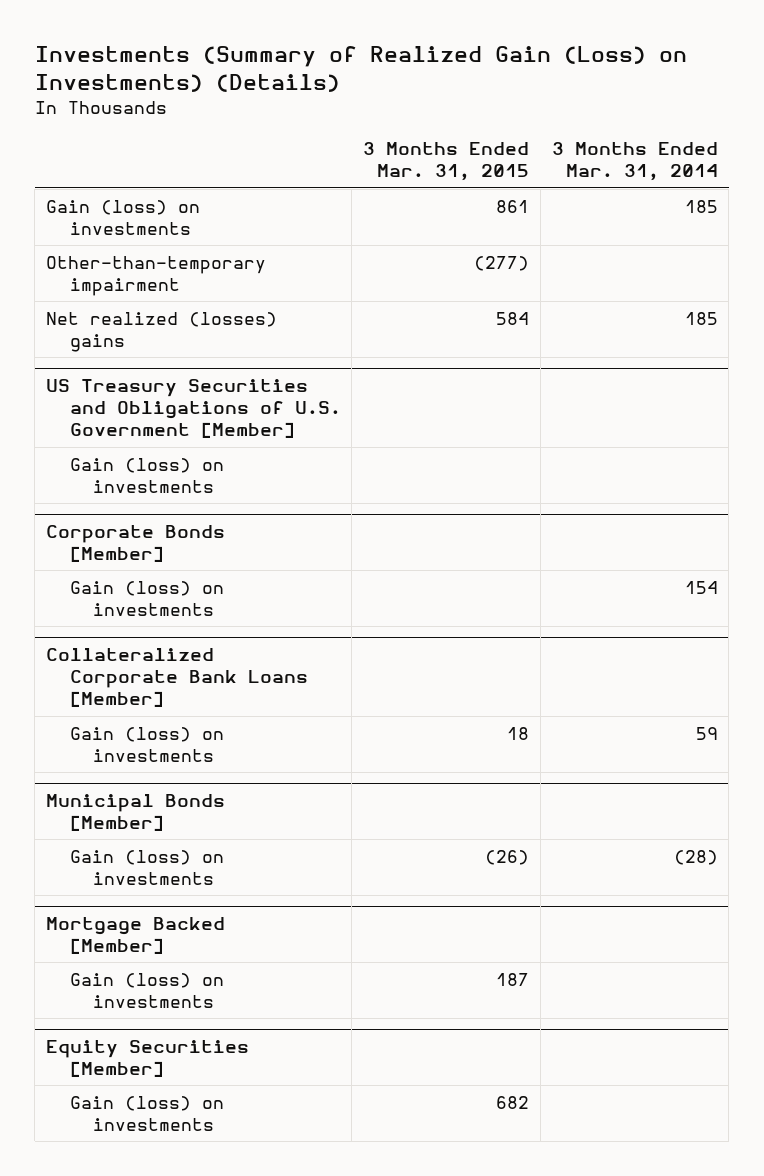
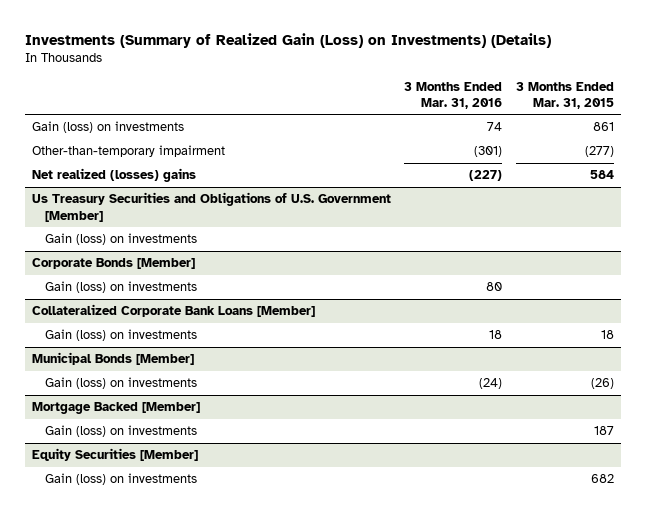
- | 3 Months Ended Mar. 31, 2015 | 3 Months Ended Mar. 31, 2014
+ | 3 Months Ended Mar. 31, 2016 | 3 Months Ended Mar. 31, 2015
- US Treasury Securities and Obligations of U.S. Government [Member]
+ Us Treasury Securities and Obligations of U.S. Government [Member]

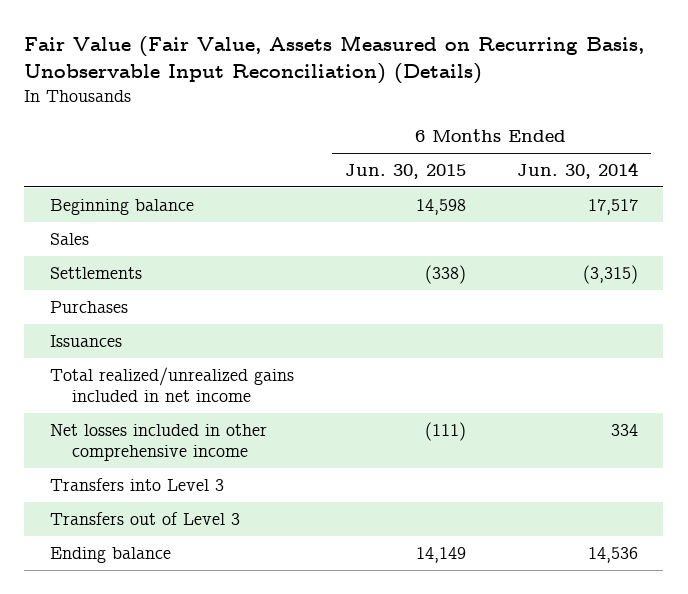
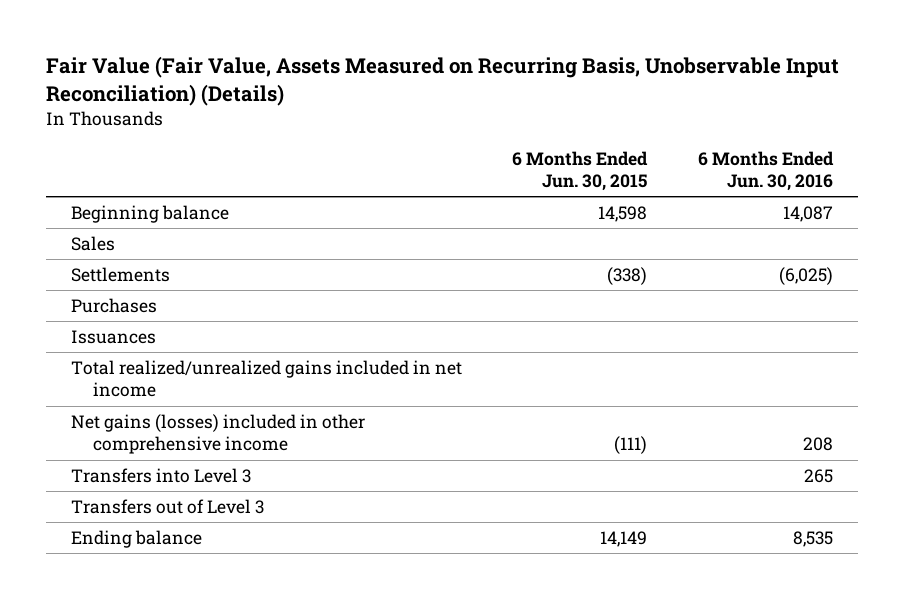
- | 6 Months Ended Jun. 30, 2015 | 6 Months Ended Jun. 30, 2014
+ | 6 Months Ended Jun. 30, 2015 | 6 Months Ended Jun. 30, 2016
- Net losses included in other comprehensive income | (111) | 334
+ Net gains (losses) included in other comprehensive income | (111) | 208

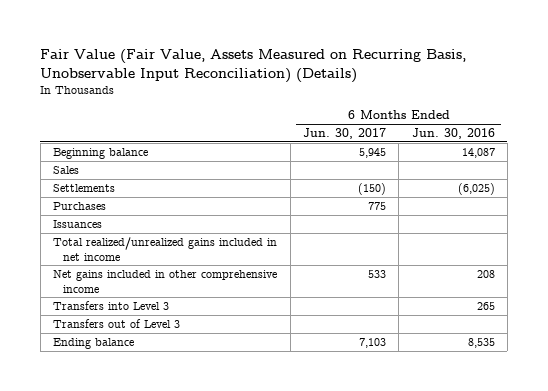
- | 6 Months Ended Jun. 30, 2015 | 6 Months Ended Jun. 30, 2016
+ | 6 Months Ended Jun. 30, 2017 | 6 Months Ended Jun. 30, 2016
- Net gains (losses) included in other comprehensive income | (111) | 208
+ Net gains included in other comprehensive income | 533 | 208

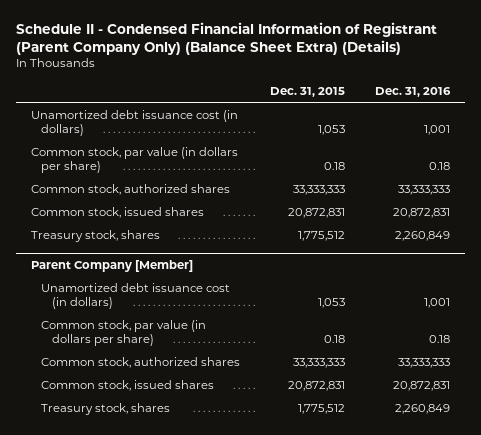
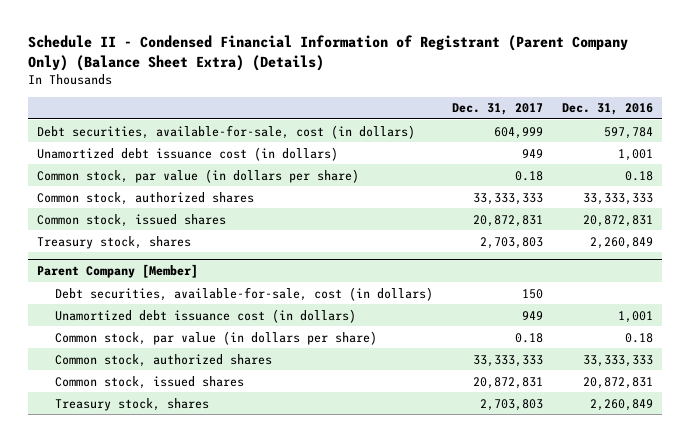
- | Dec. 31, 2015 | Dec. 31, 2016
+ | Dec. 31, 2017 | Dec. 31, 2016
+ Debt securities, available-for-sale, cost (in dollars) | 604,999 | 597,784
@ Parent Company [Member]
+ Debt securities, available-for-sale, cost (in dollars) | 150 |

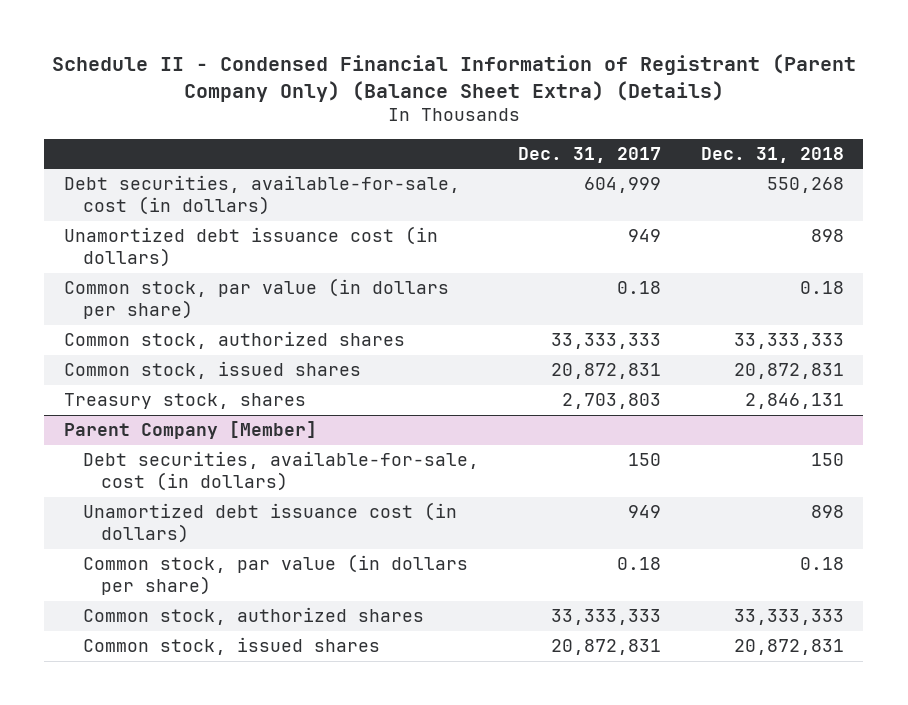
- | Dec. 31, 2017 | Dec. 31, 2016
+ | Dec. 31, 2017 | Dec. 31, 2018
@ Parent Company [Member]
- Treasury stock, shares | 2,703,803 | 2,260,849

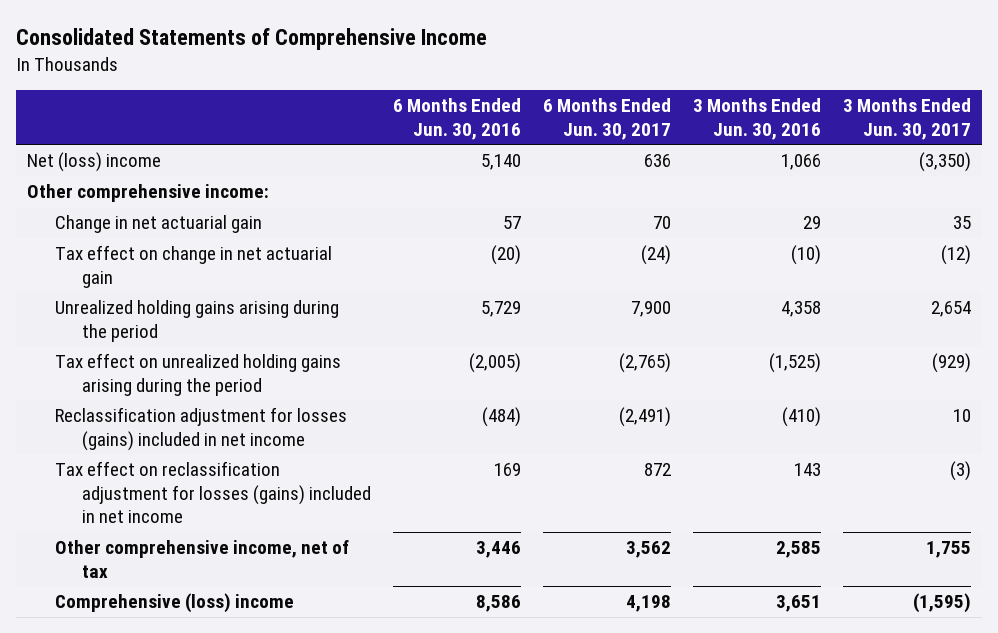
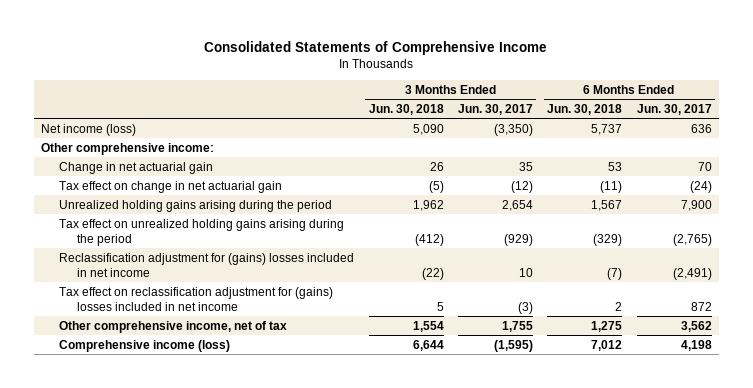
- | 6 Months Ended Jun. 30, 2016 | 6 Months Ended Jun. 30, 2017 | 3 Months Ended Jun. 30, 2016 | 3 Months Ended Jun. 30, 2017
+ | 3 Months Ended Jun. 30, 2018 | 3 Months Ended Jun. 30, 2017 | 6 Months Ended Jun. 30, 2018 | 6 Months Ended Jun. 30, 2017
- Net (loss) income | 5,140 | 636 | 1,066 | (3,350)
+ Net income (loss) | 5,090 | (3,350) | 5,737 | 636
- Reclassification adjustment for losses (gains) included in net income | (484) | (2,491) | (410) | 10
- Tax effect on reclassification adjustment for losses (gains) included in net income | 169 | 872 | 143 | (3)
+ Reclassification adjustment for (gains) losses included in net income | (22) | 10 | (7) | (2,491)
+ Tax effect on reclassification adjustment for (gains) losses included in net income | 5 | (3) | 2 | 872
- Comprehensive (loss) income | 8,586 | 4,198 | 3,651 | (1,595)
+ Comprehensive income (loss) | 6,644 | (1,595) | 7,012 | 4,198

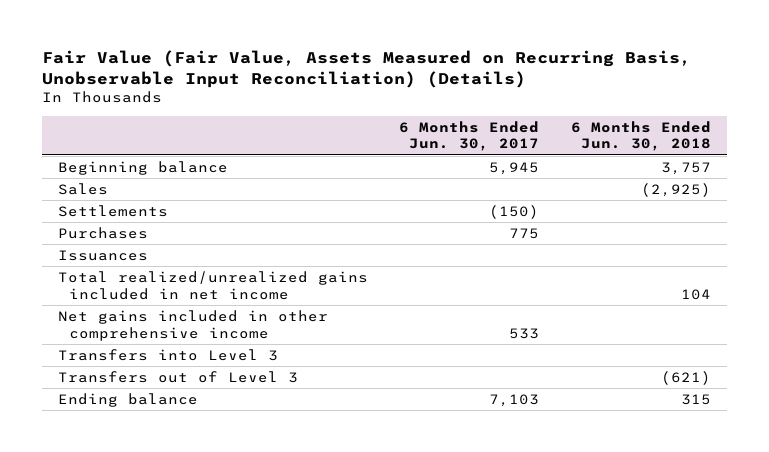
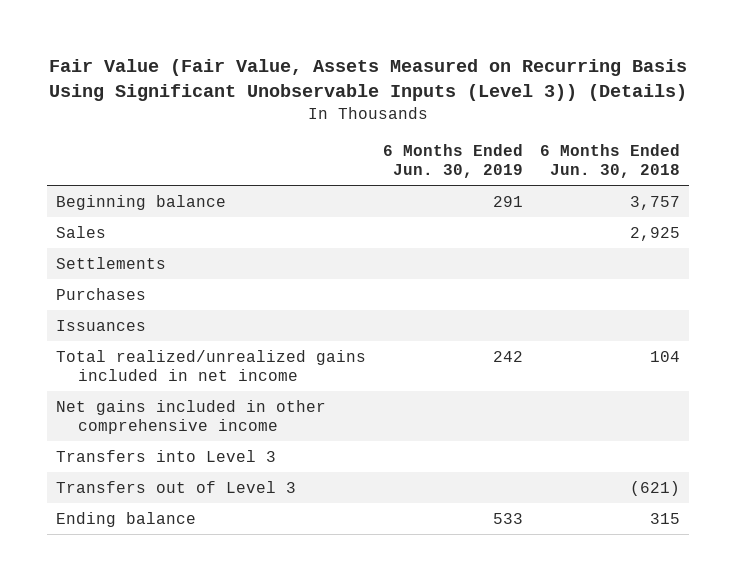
- Fair Value (Fair Value, Assets Measured on Recurring Basis, Unobservable Input Reconciliation) (Details)
+ Fair Value (Fair Value, Assets Measured on Recurring Basis Using Significant Unobservable Inputs (Level 3)) (Details)
- | 6 Months Ended Jun. 30, 2017 | 6 Months Ended Jun. 30, 2018
+ | 6 Months Ended Jun. 30, 2019 | 6 Months Ended Jun. 30, 2018
- Sales | | (2,925)
+ Sales | | 2,925

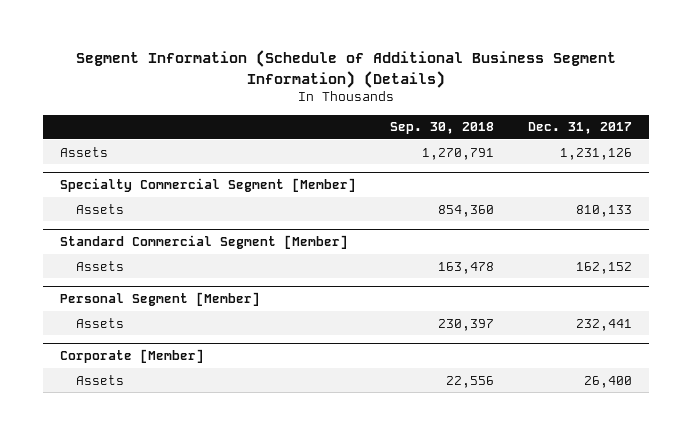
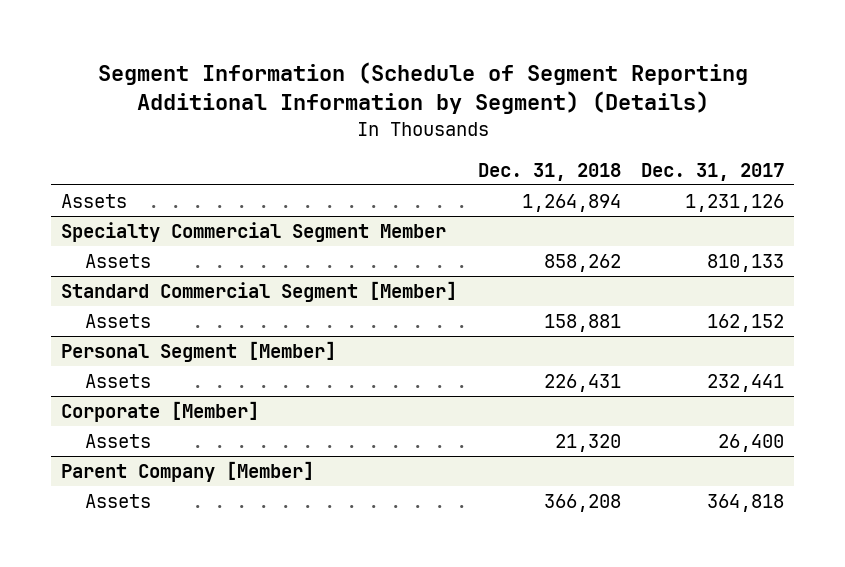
- Segment Information (Schedule of Additional Business Segment Information) (Details)
+ Segment Information (Schedule of Segment Reporting Additional Information by Segment) (Details)
- | Sep. 30, 2018 | Dec. 31, 2017
+ | Dec. 31, 2018 | Dec. 31, 2017
- Specialty Commercial Segment [Member]
+ Specialty Commercial Segment Member
+ Parent Company [Member]
+ Assets | 366,208 | 364,818

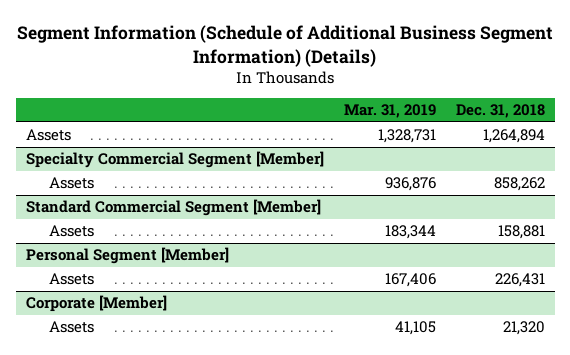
- Segment Information (Schedule of Segment Reporting Additional Information by Segment) (Details)
+ Segment Information (Schedule of Additional Business Segment Information) (Details)
- | Dec. 31, 2018 | Dec. 31, 2017
+ | Mar. 31, 2019 | Dec. 31, 2018
- Specialty Commercial Segment Member
+ Specialty Commercial Segment [Member]
- Parent Company [Member]
- Assets | 366,208 | 364,818

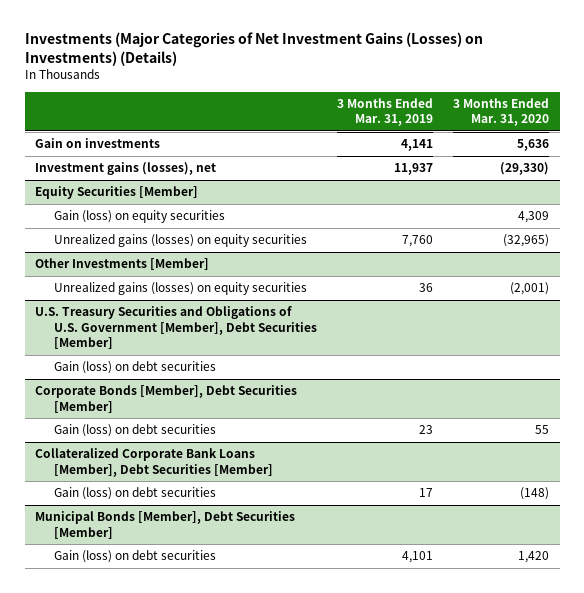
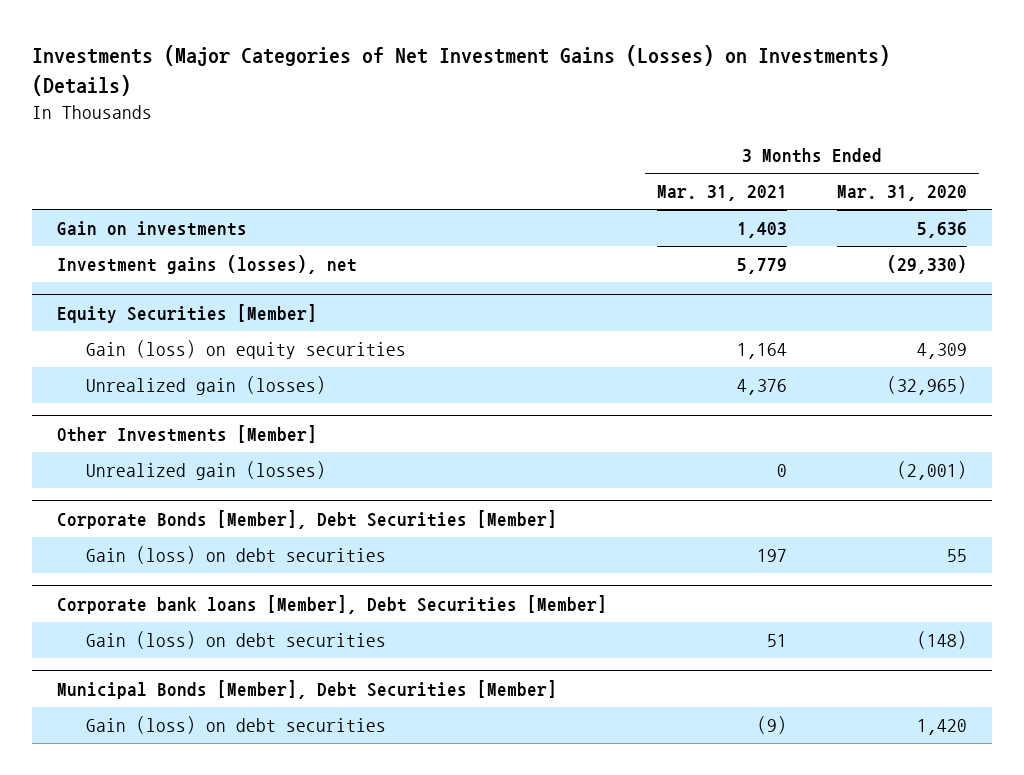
- | 3 Months Ended Mar. 31, 2019 | 3 Months Ended Mar. 31, 2020
+ | 3 Months Ended Mar. 31, 2021 | 3 Months Ended Mar. 31, 2020
@ Equity Securities [Member]
- Unrealized gains (losses) on equity securities | 7,760 | (32,965)
+ Unrealized gain (losses) | 4,376 | (32,965)
@ Other Investments [Member]
- Unrealized gains (losses) on equity securities | 36 | (2,001)
- U.S. Treasury Securities and Obligations of U.S. Government [Member], Debt Securities [Member]
- Gain (loss) on debt securities
@ Other Investments [Member]
+ Unrealized gain (losses) | 0 | (2,001)
- Collateralized Corporate Bank Loans [Member], Debt Securities [Member]
+ Corporate bank loans [Member], Debt Securities [Member]

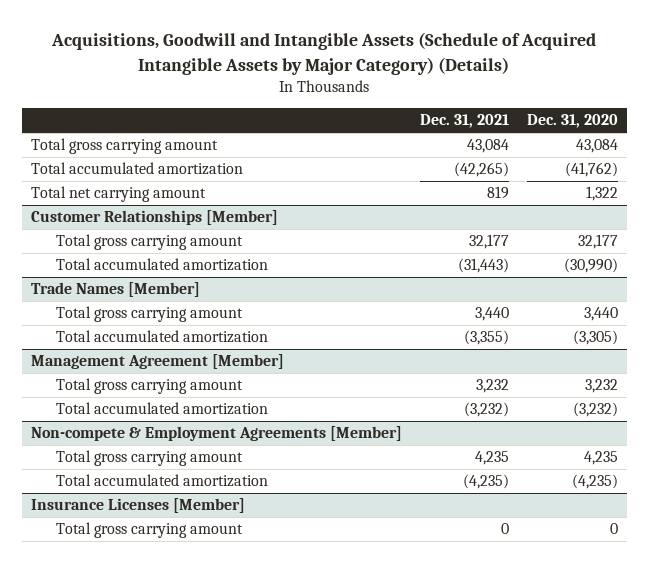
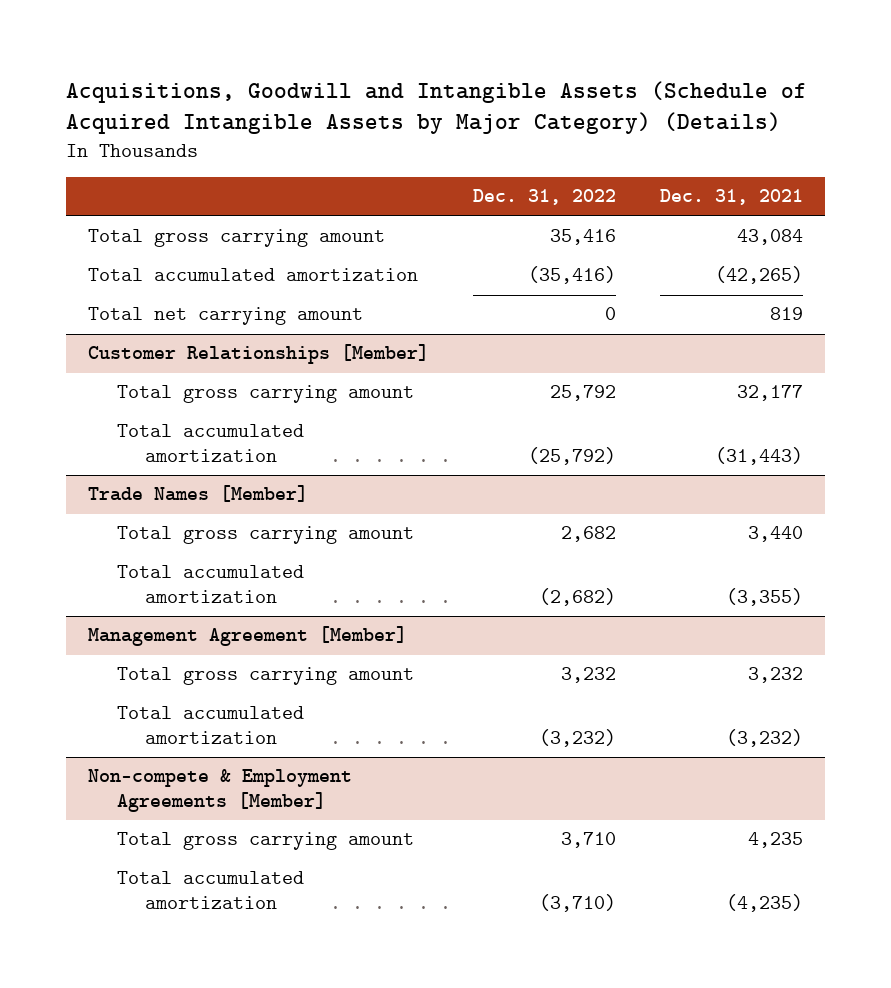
- | Dec. 31, 2021 | Dec. 31, 2020
+ | Dec. 31, 2022 | Dec. 31, 2021
- Insurance Licenses [Member]
- Total gross carrying amount | 0 | 0

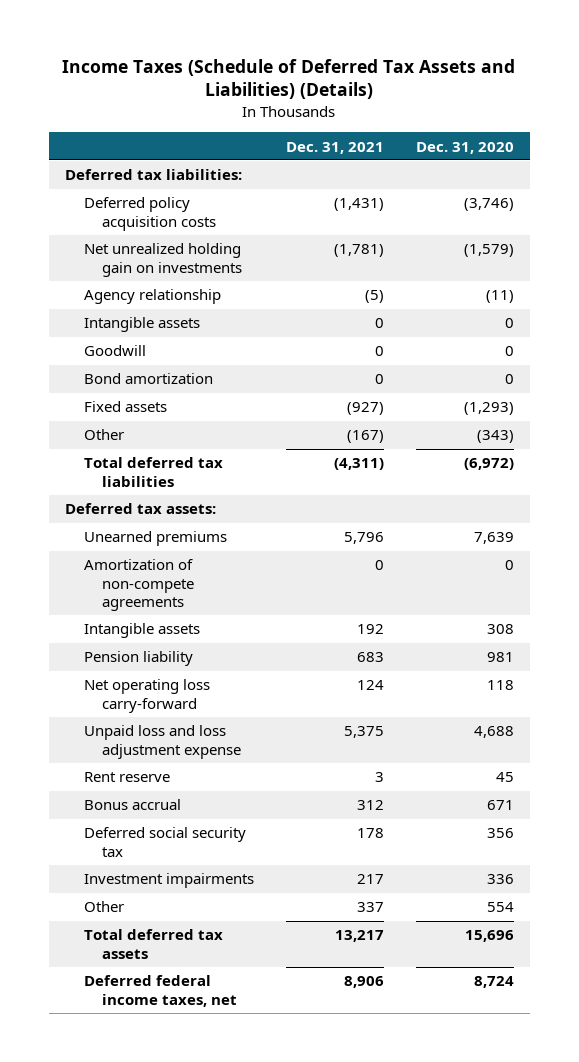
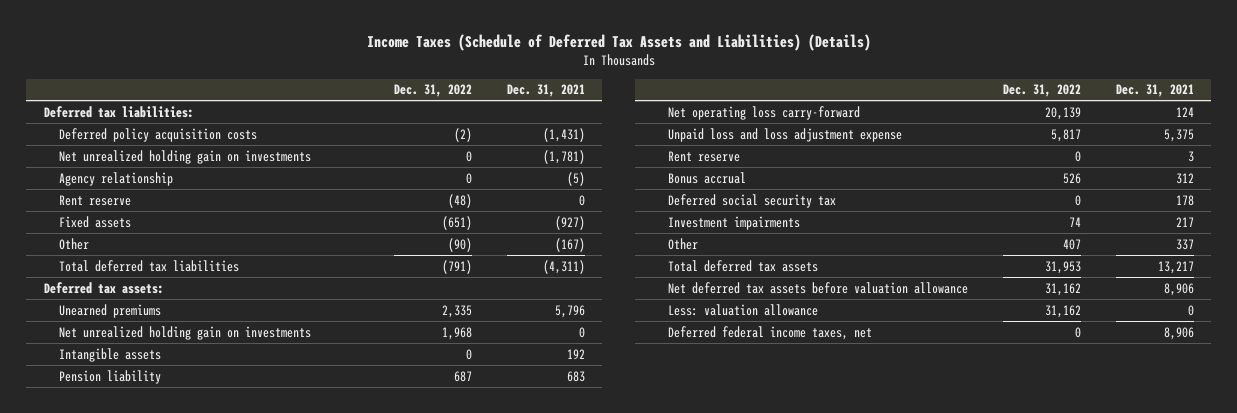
- | Dec. 31, 2021 | Dec. 31, 2020
+ | Dec. 31, 2022 | Dec. 31, 2021
- Intangible assets | 0 | 0
- Goodwill | 0 | 0
- Bond amortization | 0 | 0
+ Rent reserve | (48) | 0
- Amortization of non-compete agreements | 0 | 0
+ Net unrealized holding gain on investments | 1,968 | 0
+ Net deferred tax assets before valuation allowance | 31,162 | 8,906
+ Less: valuation allowance | 31,162 | 0

